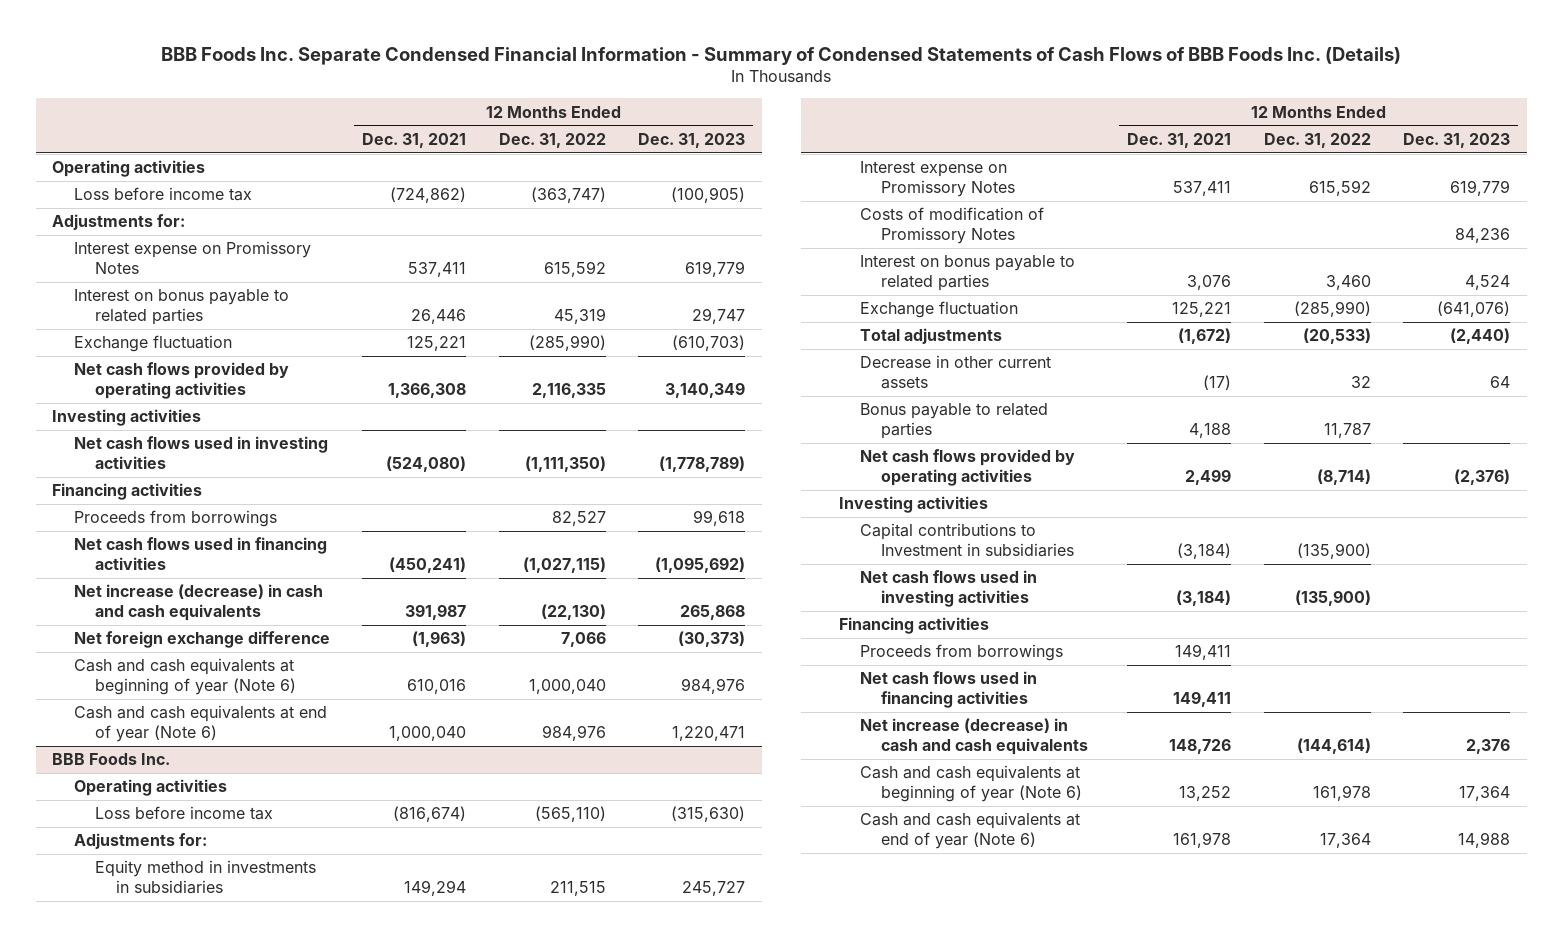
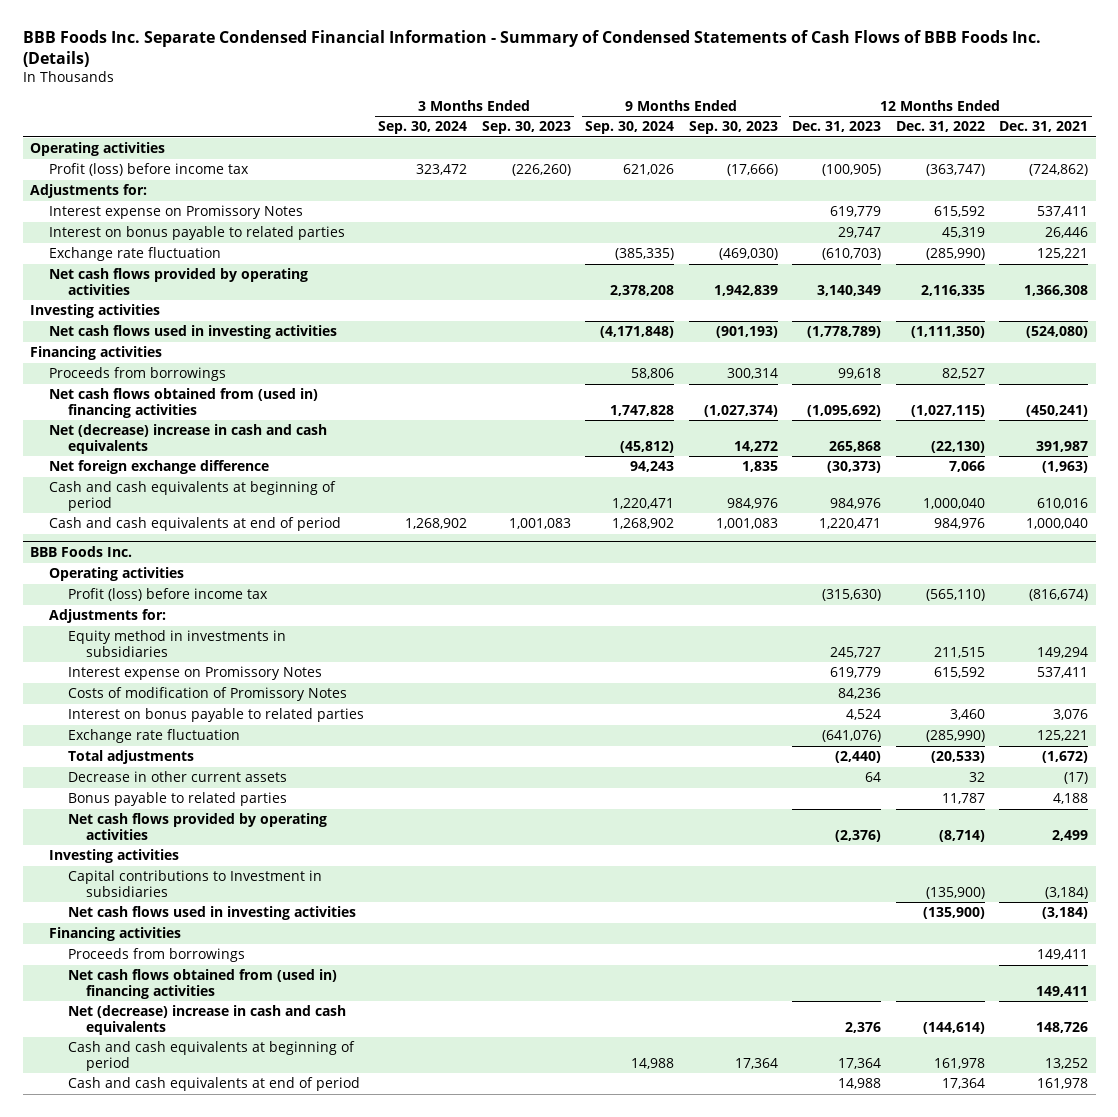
- | 12 Months Ended Dec. 31, 2021 | 12 Months Ended Dec. 31, 2022 | 12 Months Ended Dec. 31, 2023
+ | 3 Months Ended Sep. 30, 2024 | 3 Months Ended Sep. 30, 2023 | 9 Months Ended Sep. 30, 2024 | 9 Months Ended Sep. 30, 2023 | 12 Months Ended Dec. 31, 2023 | 12 Months Ended Dec. 31, 2022 | 12 Months Ended Dec. 31, 2021
- Loss before income tax | (724,862) | (363,747) | (100,905)
+ Profit (loss) before income tax | 323,472 | (226,260) | 621,026 | (17,666) | (100,905) | (363,747) | (724,862)
- Exchange fluctuation | 125,221 | (285,990) | (610,703)
+ Exchange rate fluctuation | | | (385,335) | (469,030) | (610,703) | (285,990) | 125,221
- Net cash flows used in financing activities | (450,241) | (1,027,115) | (1,095,692)
- Net increase (decrease) in cash and cash equivalents | 391,987 | (22,130) | 265,868
+ Net cash flows obtained from (used in) financing activities | | | 1,747,828 | (1,027,374) | (1,095,692) | (1,027,115) | (450,241)
+ Net (decrease) increase in cash and cash equivalents | | | (45,812) | 14,272 | 265,868 | (22,130) | 391,987
- Cash and cash equivalents at beginning of year (Note 6) | 610,016 | 1,000,040 | 984,976
- Cash and cash equivalents at end of year (Note 6) | 1,000,040 | 984,976 | 1,220,471
+ Cash and cash equivalents at beginning of period | | | 1,220,471 | 984,976 | 984,976 | 1,000,040 | 610,016
+ Cash and cash equivalents at end of period | 1,268,902 | 1,001,083 | 1,268,902 | 1,001,083 | 1,220,471 | 984,976 | 1,000,040
@ BBB Foods Inc.
- Loss before income tax | (816,674) | (565,110) | (315,630)
+ Profit (loss) before income tax | | | | | (315,630) | (565,110) | (816,674)
- Exchange fluctuation | 125,221 | (285,990) | (641,076)
+ Exchange rate fluctuation | | | | | (641,076) | (285,990) | 125,221
- Net cash flows used in financing activities | 149,411 | |
- Net increase (decrease) in cash and cash equivalents | 148,726 | (144,614) | 2,376
- Cash and cash equivalents at beginning of year (Note 6) | 13,252 | 161,978 | 17,364
- Cash and cash equivalents at end of year (Note 6) | 161,978 | 17,364 | 14,988
+ Net cash flows obtained from (used in) financing activities | | | | | | | 149,411
+ Net (decrease) increase in cash and cash equivalents | | | | | 2,376 | (144,614) | 148,726
+ Cash and cash equivalents at beginning of period | | | 14,988 | 17,364 | 17,364 | 161,978 | 13,252
+ Cash and cash equivalents at end of period | | | | | 14,988 | 17,364 | 161,978

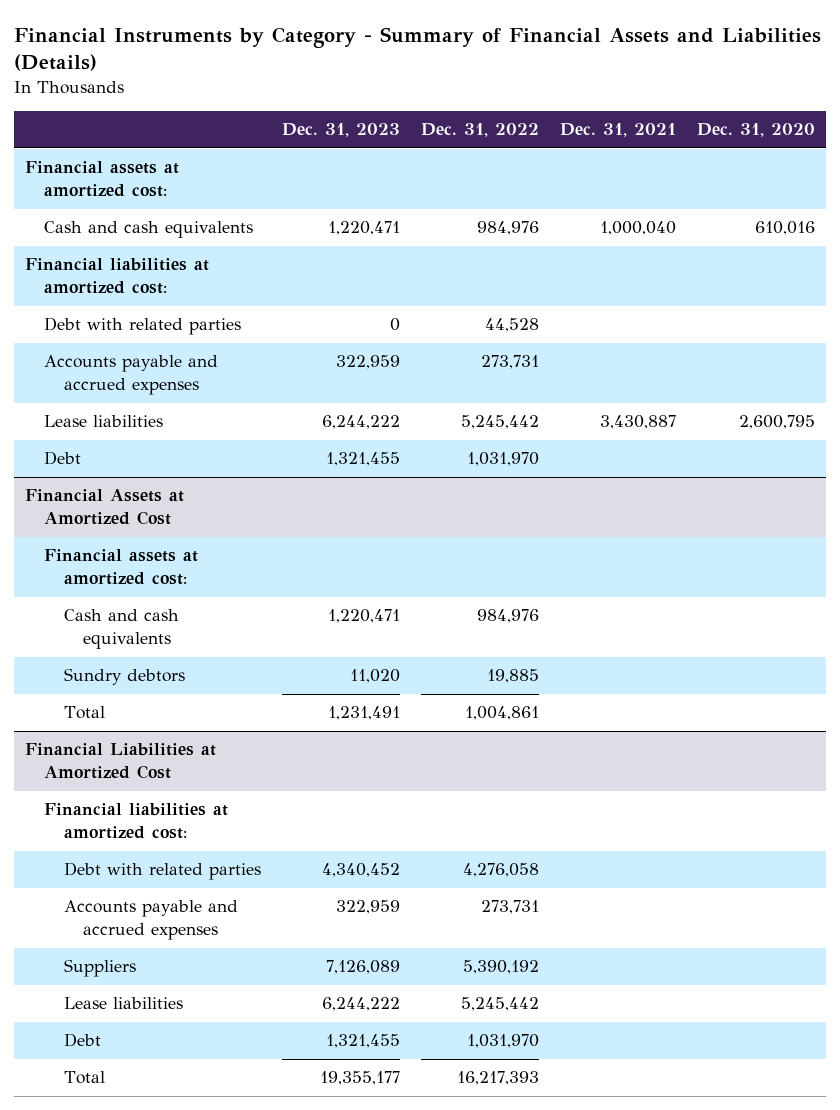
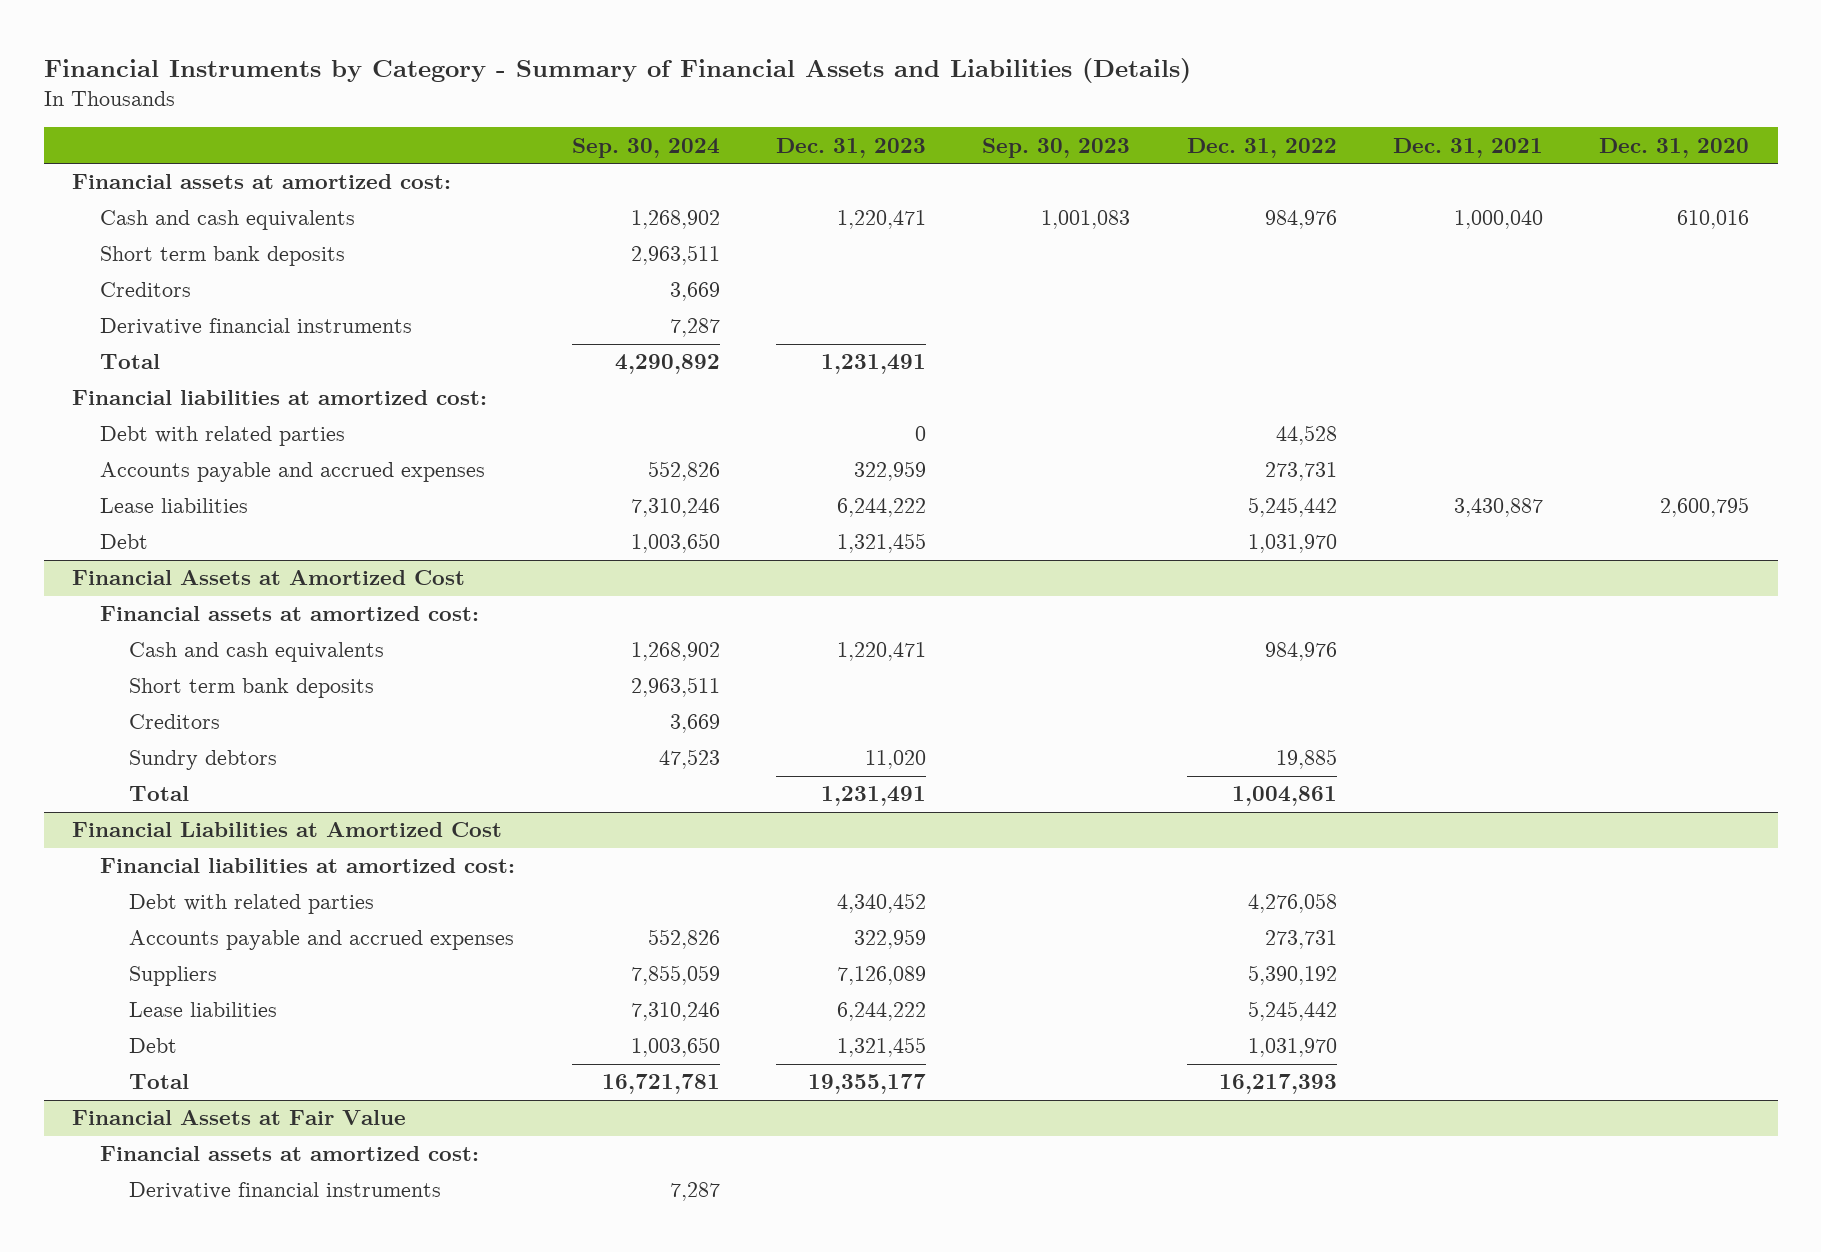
- | Dec. 31, 2023 | Dec. 31, 2022 | Dec. 31, 2021 | Dec. 31, 2020
+ | Sep. 30, 2024 | Dec. 31, 2023 | Sep. 30, 2023 | Dec. 31, 2022 | Dec. 31, 2021 | Dec. 31, 2020
+ Short term bank deposits | 2,963,511 | | | | |
+ Creditors | 3,669 | | | | |
+ Derivative financial instruments | 7,287 | | | | |
+ Total | 4,290,892 | 1,231,491 | | | |
@ Financial Assets at Amortized Cost
+ Short term bank deposits | 2,963,511 | | | | |
+ Creditors | 3,669 | | | | |
+ Financial Assets at Fair Value
+ Financial assets at amortized cost:
+ Derivative financial instruments | 7,287 | | | | |

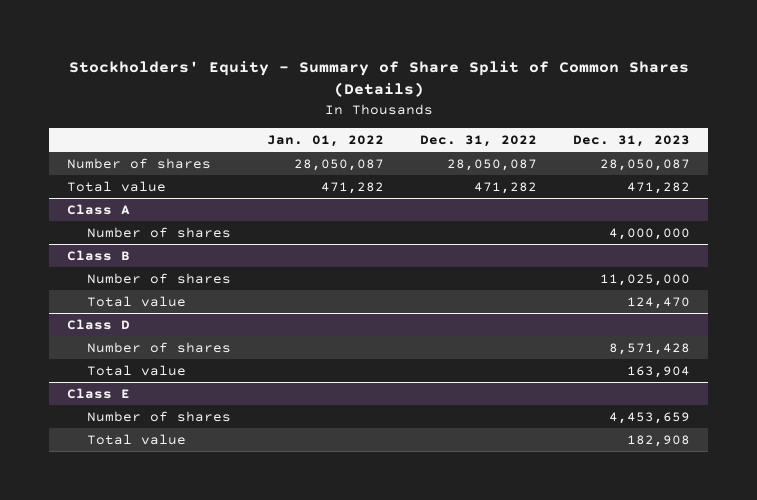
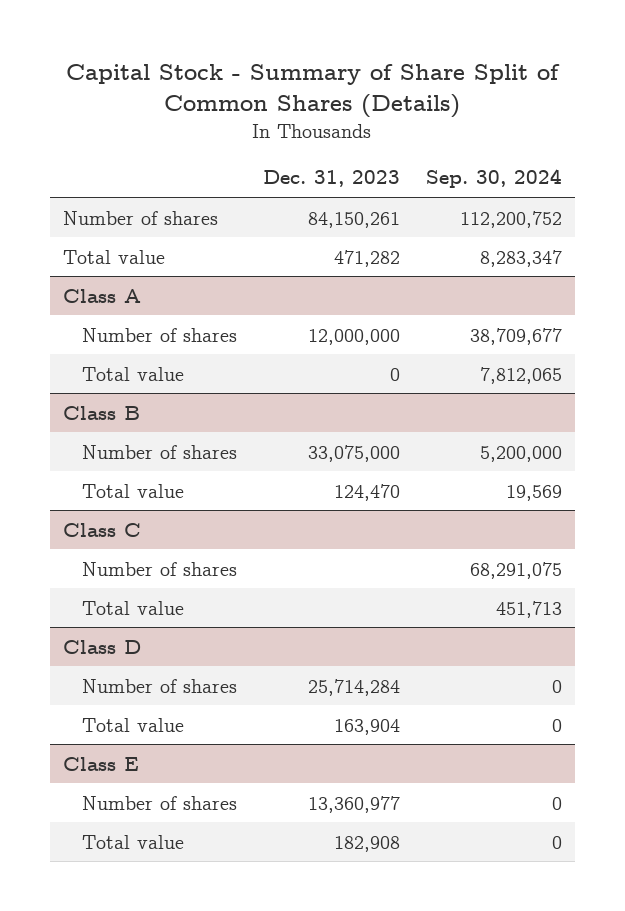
- Stockholders' Equity - Summary of Share Split of Common Shares (Details)
+ Capital Stock - Summary of Share Split of Common Shares (Details)
- | Jan. 01, 2022 | Dec. 31, 2022 | Dec. 31, 2023
+ | Dec. 31, 2023 | Sep. 30, 2024
- Number of shares | 28,050,087 | 28,050,087 | 28,050,087
+ Number of shares | 84,150,261 | 112,200,752
@ Class A
- Number of shares | | | 4,000,000
+ Number of shares | 12,000,000 | 38,709,677
+ Total value | 0 | 7,812,065
@ Class B
- Number of shares | | | 11,025,000
+ Number of shares | 33,075,000 | 5,200,000
+ Class C
+ Number of shares | | 68,291,075
+ Total value | | 451,713
@ Class D
- Number of shares | | | 8,571,428
+ Number of shares | 25,714,284 | 0
@ Class E
- Number of shares | | | 4,453,659
+ Number of shares | 13,360,977 | 0

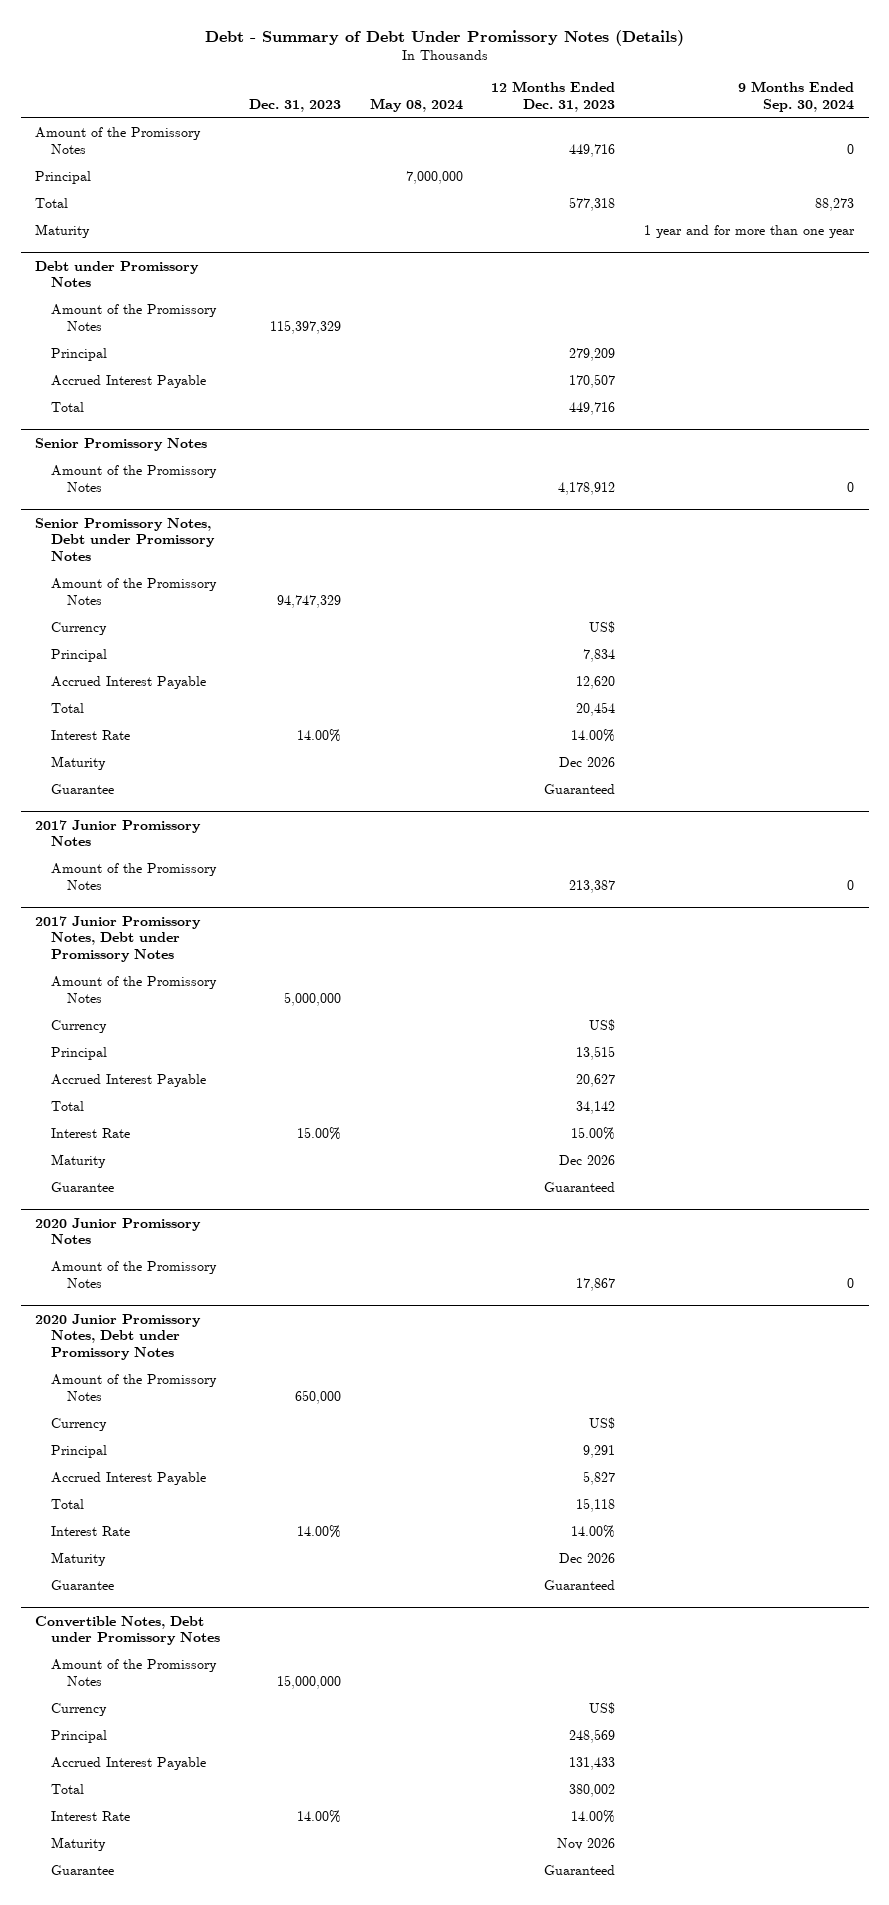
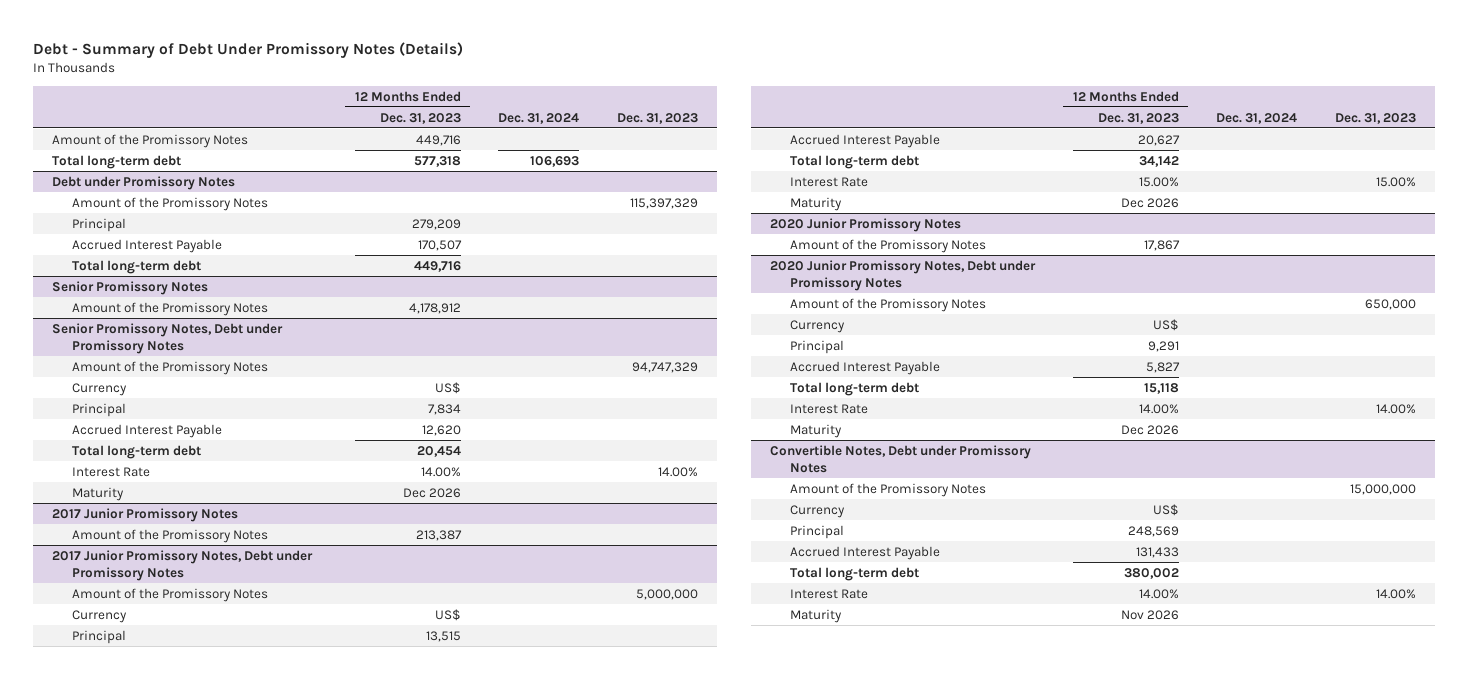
- | Dec. 31, 2023 | May 08, 2024 | 12 Months Ended Dec. 31, 2023 | 9 Months Ended Sep. 30, 2024
+ | 12 Months Ended Dec. 31, 2023 | Dec. 31, 2024 | Dec. 31, 2023
- Principal | | 7,000,000 | |
- Total | | | 577,318 | 88,273
- Maturity | | | | 1 year and for more than one year
+ Total long-term debt | 577,318 | 106,693 |
@ Debt under Promissory Notes
- Total | | | 449,716 |
+ Total long-term debt | 449,716 | |
@ Senior Promissory Notes, Debt under Promissory Notes
- Total | | | 20,454 |
+ Total long-term debt | 20,454 | |
- Guarantee | | | Guaranteed |
@ 2017 Junior Promissory Notes, Debt under Promissory Notes
- Total | | | 34,142 |
+ Total long-term debt | 34,142 | |
- Guarantee | | | Guaranteed |
@ 2020 Junior Promissory Notes, Debt under Promissory Notes
- Total | | | 15,118 |
+ Total long-term debt | 15,118 | |
- Guarantee | | | Guaranteed |
@ Convertible Notes, Debt under Promissory Notes
- Total | | | 380,002 |
+ Total long-term debt | 380,002 | |
- Guarantee | | | Guaranteed |

